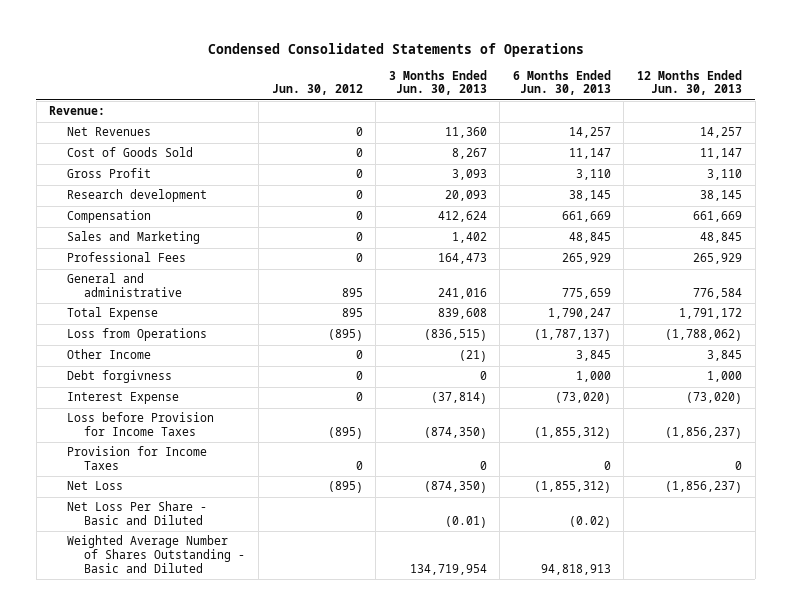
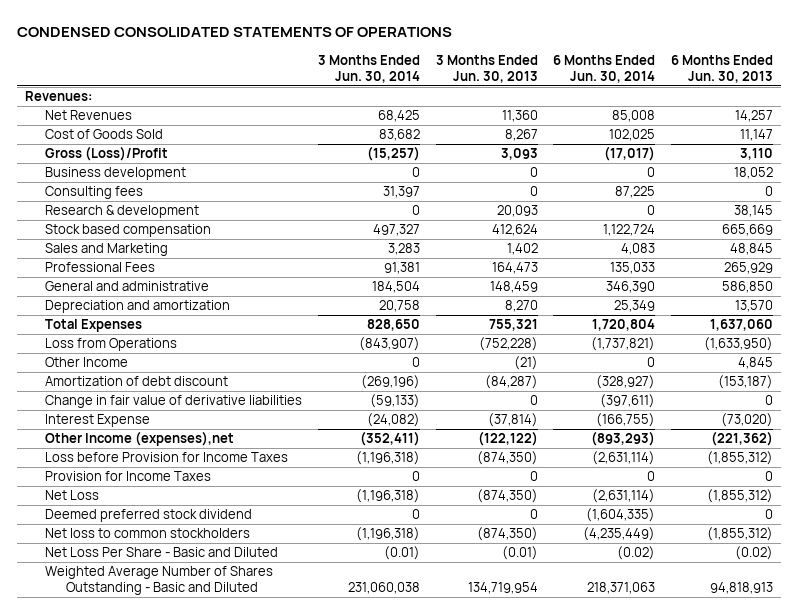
- Condensed Consolidated Statements of Operations
+ CONDENSED CONSOLIDATED STATEMENTS OF OPERATIONS
- | Jun. 30, 2012 | 3 Months Ended Jun. 30, 2013 | 6 Months Ended Jun. 30, 2013 | 12 Months Ended Jun. 30, 2013
+ | 3 Months Ended Jun. 30, 2014 | 3 Months Ended Jun. 30, 2013 | 6 Months Ended Jun. 30, 2014 | 6 Months Ended Jun. 30, 2013
- Revenue:
+ Revenues:
- Gross Profit | 0 | 3,093 | 3,110 | 3,110
- Research development | 0 | 20,093 | 38,145 | 38,145
- Compensation | 0 | 412,624 | 661,669 | 661,669
+ Gross (Loss)/Profit | (15,257) | 3,093 | (17,017) | 3,110
+ Business development | 0 | 0 | 0 | 18,052
+ Consulting fees | 31,397 | 0 | 87,225 | 0
+ Research & development | 0 | 20,093 | 0 | 38,145
+ Stock based compensation | 497,327 | 412,624 | 1,122,724 | 665,669
- General and administrative | 895 | 241,016 | 775,659 | 776,584
- Total Expense | 895 | 839,608 | 1,790,247 | 1,791,172
- Loss from Operations | (895) | (836,515) | (1,787,137) | (1,788,062)
- Other Income | 0 | (21) | 3,845 | 3,845
- Debt forgivness | 0 | 0 | 1,000 | 1,000
+ General and administrative | 184,504 | 148,459 | 346,390 | 586,850
+ Depreciation and amortization | 20,758 | 8,270 | 25,349 | 13,570
+ Total Expenses | 828,650 | 755,321 | 1,720,804 | 1,637,060
+ Loss from Operations | (843,907) | (752,228) | (1,737,821) | (1,633,950)
+ Other Income | 0 | (21) | 0 | 4,845
+ Amortization of debt discount | (269,196) | (84,287) | (328,927) | (153,187)
+ Change in fair value of derivative liabilities | (59,133) | 0 | (397,611) | 0
+ Other Income (expenses),net | (352,411) | (122,122) | (893,293) | (221,362)
+ Deemed preferred stock dividend | 0 | 0 | (1,604,335) | 0
+ Net loss to common stockholders | (1,196,318) | (874,350) | (4,235,449) | (1,855,312)

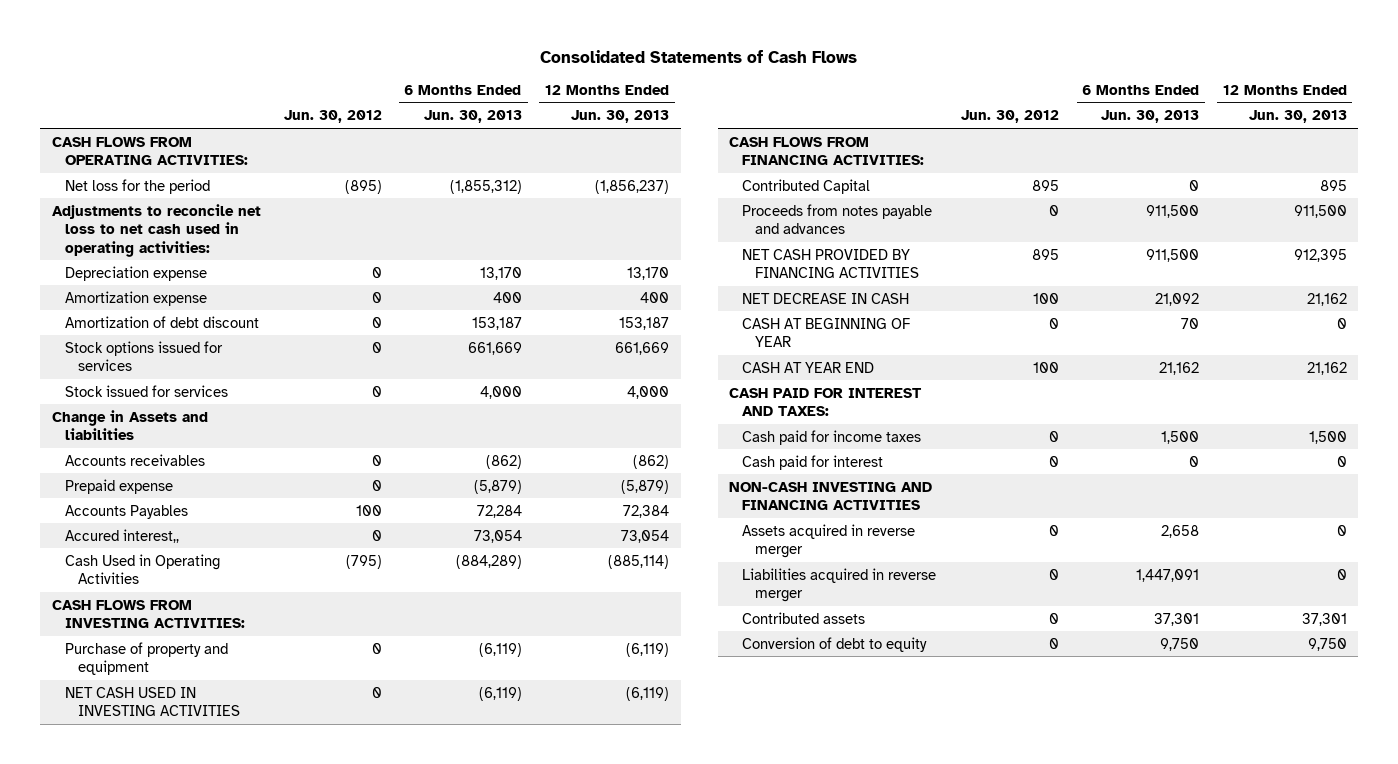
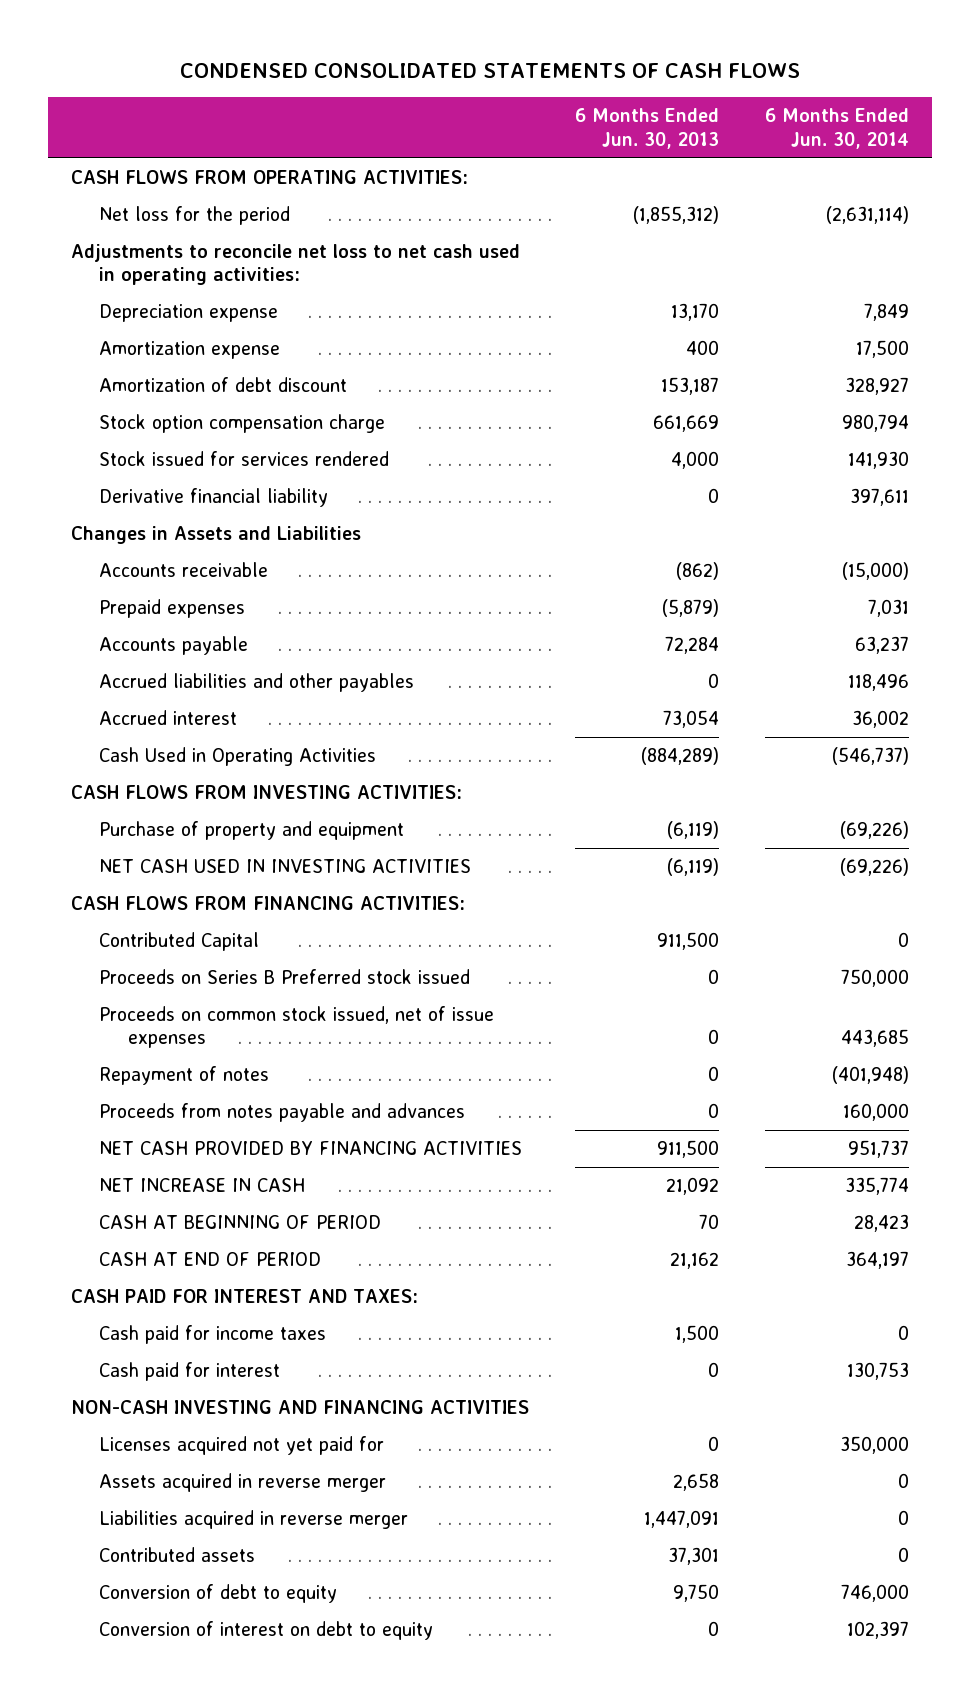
- Consolidated Statements of Cash Flows
+ CONDENSED CONSOLIDATED STATEMENTS OF CASH FLOWS
- | Jun. 30, 2012 | 6 Months Ended Jun. 30, 2013 | 12 Months Ended Jun. 30, 2013
+ | 6 Months Ended Jun. 30, 2013 | 6 Months Ended Jun. 30, 2014
- Stock options issued for services | 0 | 661,669 | 661,669
- Stock issued for services | 0 | 4,000 | 4,000
- Change in Assets and liabilities
- Accounts receivables | 0 | (862) | (862)
- Prepaid expense | 0 | (5,879) | (5,879)
- Accounts Payables | 100 | 72,284 | 72,384
- Accured interest,, | 0 | 73,054 | 73,054
+ Stock option compensation charge | 661,669 | 980,794
+ Stock issued for services rendered | 4,000 | 141,930
+ Derivative financial liability | 0 | 397,611
+ Changes in Assets and Liabilities
+ Accounts receivable | (862) | (15,000)
+ Prepaid expenses | (5,879) | 7,031
+ Accounts payable | 72,284 | 63,237
+ Accrued liabilities and other payables | 0 | 118,496
+ Accrued interest | 73,054 | 36,002
- Contributed Capital | 895 | 0 | 895
- Proceeds from notes payable and advances | 0 | 911,500 | 911,500
+ Contributed Capital | 911,500 | 0
+ Proceeds on Series B Preferred stock issued | 0 | 750,000
+ Proceeds on common stock issued, net of issue expenses | 0 | 443,685
+ Repayment of notes | 0 | (401,948)
+ Proceeds from notes payable and advances | 0 | 160,000
- NET DECREASE IN CASH | 100 | 21,092 | 21,162
- CASH AT BEGINNING OF YEAR | 0 | 70 | 0
- CASH AT YEAR END | 100 | 21,162 | 21,162
+ NET INCREASE IN CASH | 21,092 | 335,774
+ CASH AT BEGINNING OF PERIOD | 70 | 28,423
+ CASH AT END OF PERIOD | 21,162 | 364,197
+ Licenses acquired not yet paid for | 0 | 350,000
+ Conversion of interest on debt to equity | 0 | 102,397

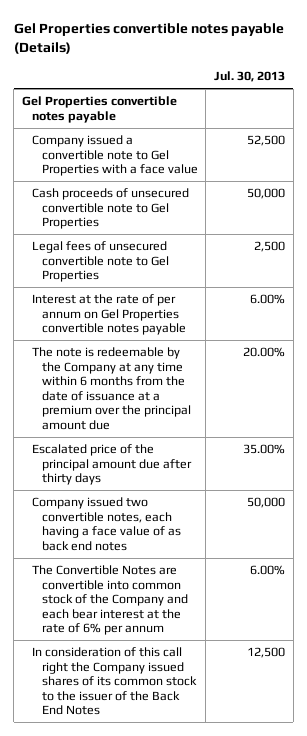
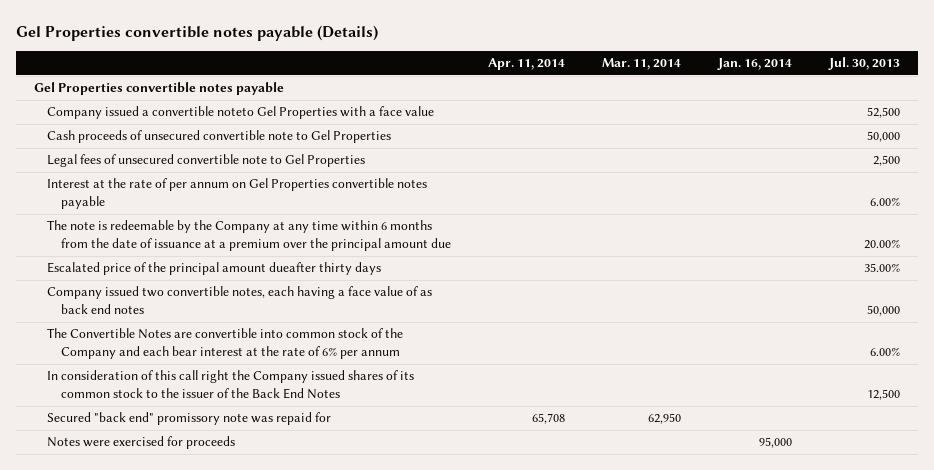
- | Jul. 30, 2013
+ | Apr. 11, 2014 | Mar. 11, 2014 | Jan. 16, 2014 | Jul. 30, 2013
- Company issued a convertible note to Gel Properties with a face value | 52,500
+ Company issued a convertible noteto Gel Properties with a face value | | | | 52,500
- Escalated price of the principal amount due after thirty days | 35.00%
+ Escalated price of the principal amount dueafter thirty days | | | | 35.00%
+ Secured "back end" promissory note was repaid for | 65,708 | 62,950 | |
+ Notes were exercised for proceeds | | | 95,000 |

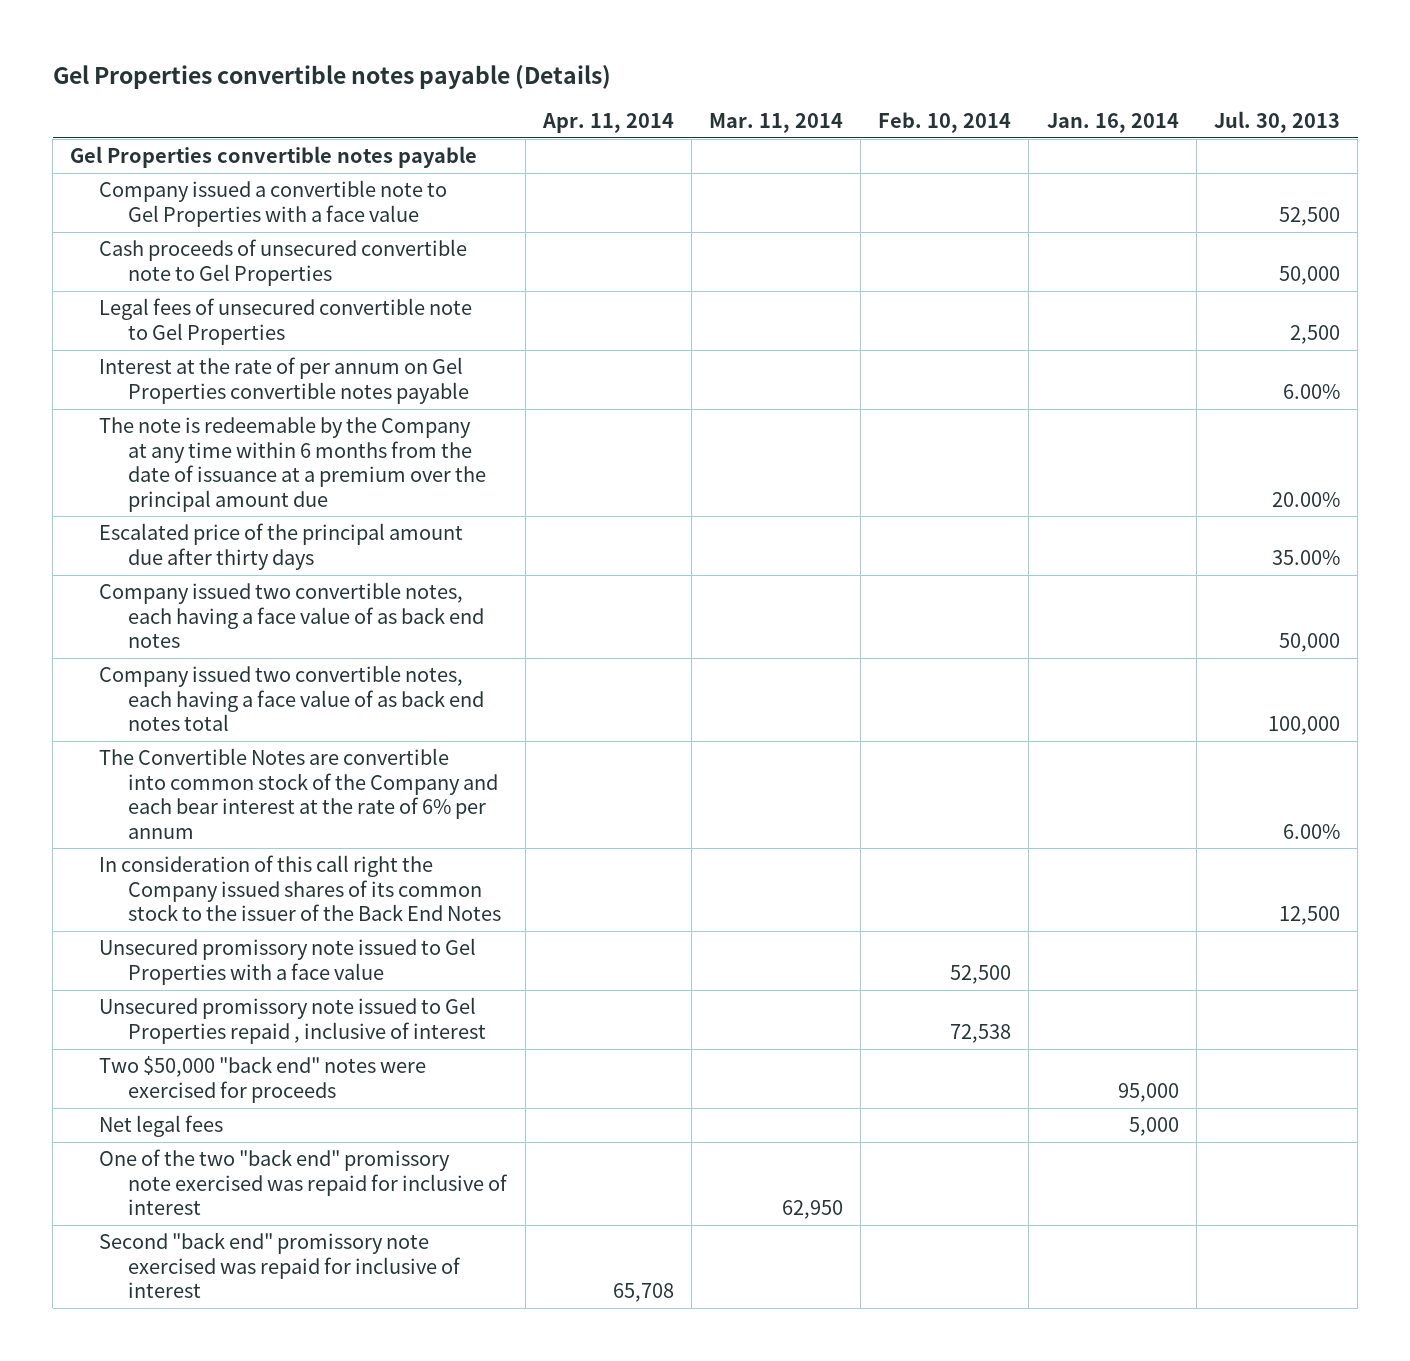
- | Apr. 11, 2014 | Mar. 11, 2014 | Jan. 16, 2014 | Jul. 30, 2013
+ | Apr. 11, 2014 | Mar. 11, 2014 | Feb. 10, 2014 | Jan. 16, 2014 | Jul. 30, 2013
- Company issued a convertible noteto Gel Properties with a face value | | | | 52,500
+ Company issued a convertible note to Gel Properties with a face value | | | | | 52,500
- Escalated price of the principal amount dueafter thirty days | | | | 35.00%
+ Escalated price of the principal amount due after thirty days | | | | | 35.00%
+ Company issued two convertible notes, each having a face value of as back end notes total | | | | | 100,000
- Secured "back end" promissory note was repaid for | 65,708 | 62,950 | |
- Notes were exercised for proceeds | | | 95,000 |
+ Unsecured promissory note issued to Gel Properties with a face value | | | 52,500 | |
+ Unsecured promissory note issued to Gel Properties repaid , inclusive of interest | | | 72,538 | |
+ Two $50,000 "back end" notes were exercised for proceeds | | | | 95,000 |
+ Net legal fees | | | | 5,000 |
+ One of the two "back end" promissory note exercised was repaid for inclusive of interest | | 62,950 | | |
+ Second "back end" promissory note exercised was repaid for inclusive of interest | 65,708 | | | |

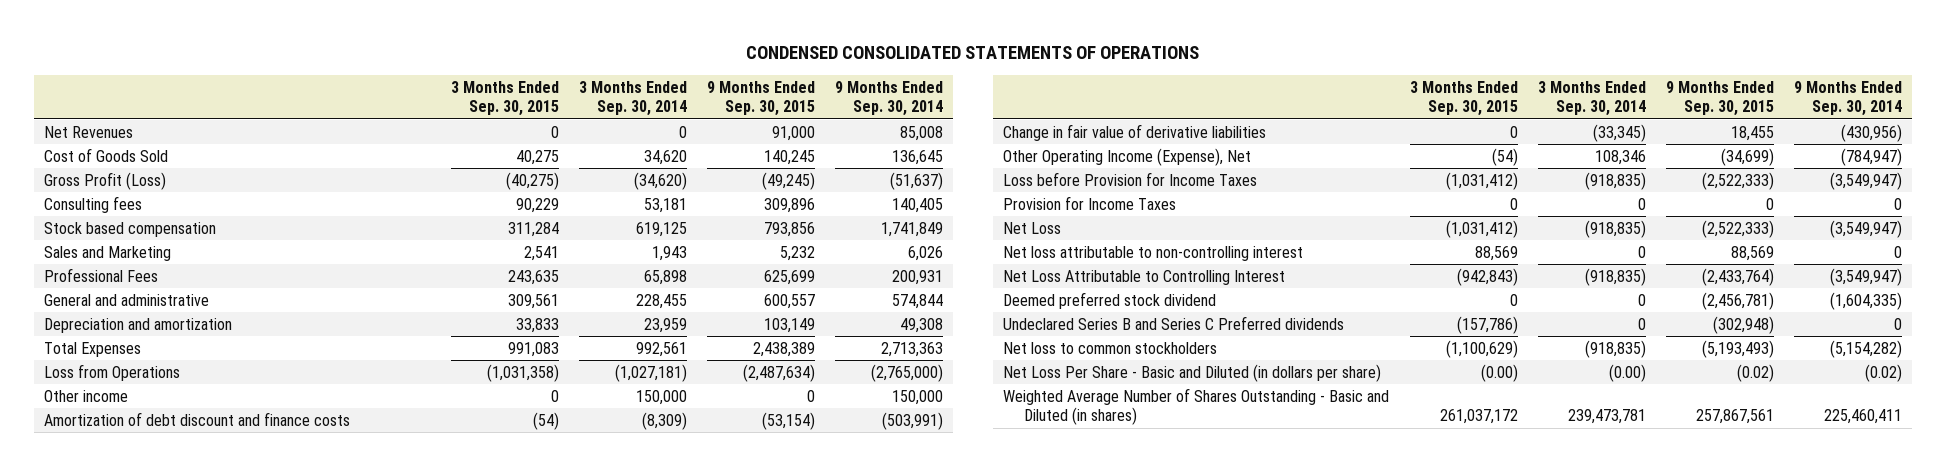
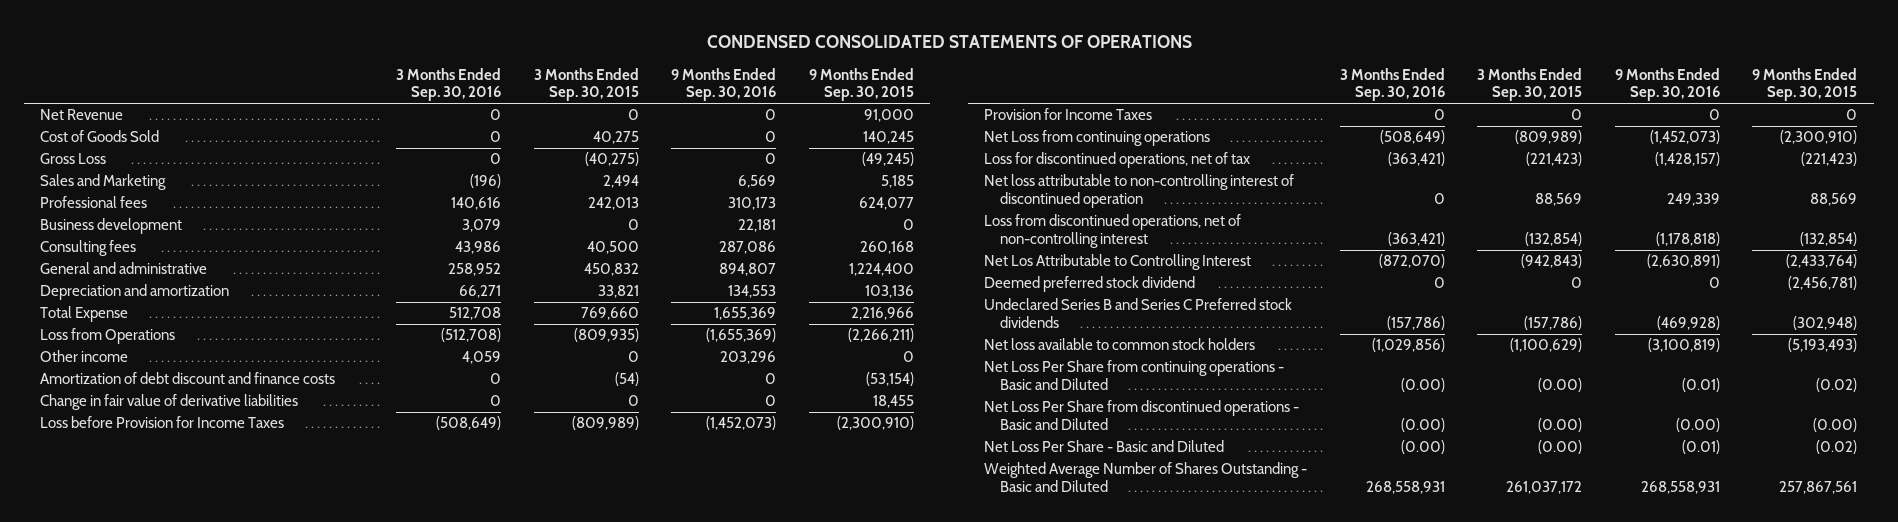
- | 3 Months Ended Sep. 30, 2015 | 3 Months Ended Sep. 30, 2014 | 9 Months Ended Sep. 30, 2015 | 9 Months Ended Sep. 30, 2014
+ | 3 Months Ended Sep. 30, 2016 | 3 Months Ended Sep. 30, 2015 | 9 Months Ended Sep. 30, 2016 | 9 Months Ended Sep. 30, 2015
- Net Revenues | 0 | 0 | 91,000 | 85,008
+ Net Revenue | 0 | 0 | 0 | 91,000
- Gross Profit (Loss) | (40,275) | (34,620) | (49,245) | (51,637)
- Consulting fees | 90,229 | 53,181 | 309,896 | 140,405
- Stock based compensation | 311,284 | 619,125 | 793,856 | 1,741,849
- Sales and Marketing | 2,541 | 1,943 | 5,232 | 6,026
- Professional Fees | 243,635 | 65,898 | 625,699 | 200,931
- General and administrative | 309,561 | 228,455 | 600,557 | 574,844
- Depreciation and amortization | 33,833 | 23,959 | 103,149 | 49,308
- Total Expenses | 991,083 | 992,561 | 2,438,389 | 2,713,363
- Loss from Operations | (1,031,358) | (1,027,181) | (2,487,634) | (2,765,000)
+ Gross Loss | 0 | (40,275) | 0 | (49,245)
+ Sales and Marketing | (196) | 2,494 | 6,569 | 5,185
+ Professional fees | 140,616 | 242,013 | 310,173 | 624,077
+ Business development | 3,079 | 0 | 22,181 | 0
+ Consulting fees | 43,986 | 40,500 | 287,086 | 260,168
+ General and administrative | 258,952 | 450,832 | 894,807 | 1,224,400
+ Depreciation and amortization | 66,271 | 33,821 | 134,553 | 103,136
+ Total Expense | 512,708 | 769,660 | 1,655,369 | 2,216,966
+ Loss from Operations | (512,708) | (809,935) | (1,655,369) | (2,266,211)
- Other Operating Income (Expense), Net | (54) | 108,346 | (34,699) | (784,947)
- Loss before Provision for Income Taxes | (1,031,412) | (918,835) | (2,522,333) | (3,549,947)
+ Loss before Provision for Income Taxes | (508,649) | (809,989) | (1,452,073) | (2,300,910)
- Net Loss | (1,031,412) | (918,835) | (2,522,333) | (3,549,947)
- Net loss attributable to non-controlling interest | 88,569 | 0 | 88,569 | 0
- Net Loss Attributable to Controlling Interest | (942,843) | (918,835) | (2,433,764) | (3,549,947)
+ Net Loss from continuing operations | (508,649) | (809,989) | (1,452,073) | (2,300,910)
+ Loss for discontinued operations, net of tax | (363,421) | (221,423) | (1,428,157) | (221,423)
+ Net loss attributable to non-controlling interest of discontinued operation | 0 | 88,569 | 249,339 | 88,569
+ Loss from discontinued operations, net of non-controlling interest | (363,421) | (132,854) | (1,178,818) | (132,854)
+ Net Los Attributable to Controlling Interest | (872,070) | (942,843) | (2,630,891) | (2,433,764)
- Undeclared Series B and Series C Preferred dividends | (157,786) | 0 | (302,948) | 0
- Net loss to common stockholders | (1,100,629) | (918,835) | (5,193,493) | (5,154,282)
- Net Loss Per Share - Basic and Diluted (in dollars per share) | (0.00) | (0.00) | (0.02) | (0.02)
- Weighted Average Number of Shares Outstanding - Basic and Diluted (in shares) | 261,037,172 | 239,473,781 | 257,867,561 | 225,460,411
+ Undeclared Series B and Series C Preferred stock dividends | (157,786) | (157,786) | (469,928) | (302,948)
+ Net loss available to common stock holders | (1,029,856) | (1,100,629) | (3,100,819) | (5,193,493)
+ Net Loss Per Share from continuing operations - Basic and Diluted | (0.00) | (0.00) | (0.01) | (0.02)
+ Net Loss Per Share from discontinued operations - Basic and Diluted | (0.00) | (0.00) | (0.00) | (0.00)
+ Net Loss Per Share - Basic and Diluted | (0.00) | (0.00) | (0.01) | (0.02)
+ Weighted Average Number of Shares Outstanding - Basic and Diluted | 268,558,931 | 261,037,172 | 268,558,931 | 257,867,561

